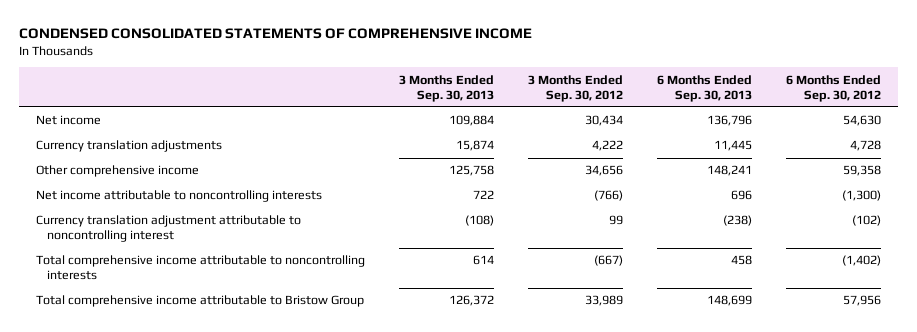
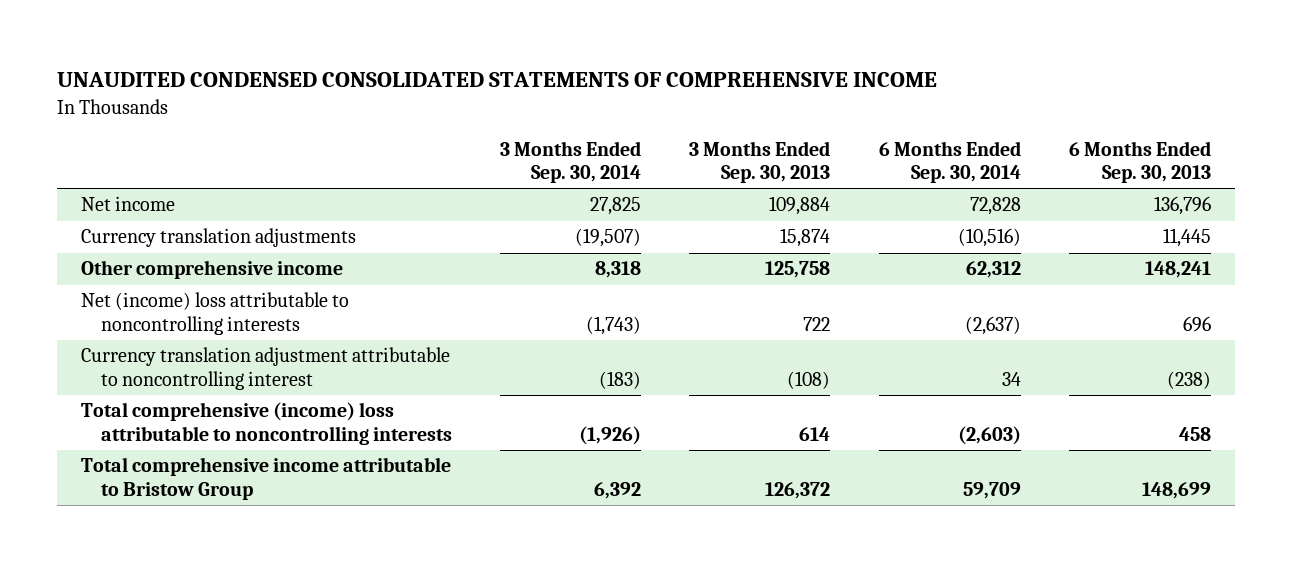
- CONDENSED CONSOLIDATED STATEMENTS OF COMPREHENSIVE INCOME
+ UNAUDITED CONDENSED CONSOLIDATED STATEMENTS OF COMPREHENSIVE INCOME
- | 3 Months Ended Sep. 30, 2013 | 3 Months Ended Sep. 30, 2012 | 6 Months Ended Sep. 30, 2013 | 6 Months Ended Sep. 30, 2012
+ | 3 Months Ended Sep. 30, 2014 | 3 Months Ended Sep. 30, 2013 | 6 Months Ended Sep. 30, 2014 | 6 Months Ended Sep. 30, 2013
- Net income attributable to noncontrolling interests | 722 | (766) | 696 | (1,300)
+ Net (income) loss attributable to noncontrolling interests | (1,743) | 722 | (2,637) | 696
- Total comprehensive income attributable to noncontrolling interests | 614 | (667) | 458 | (1,402)
+ Total comprehensive (income) loss attributable to noncontrolling interests | (1,926) | 614 | (2,603) | 458

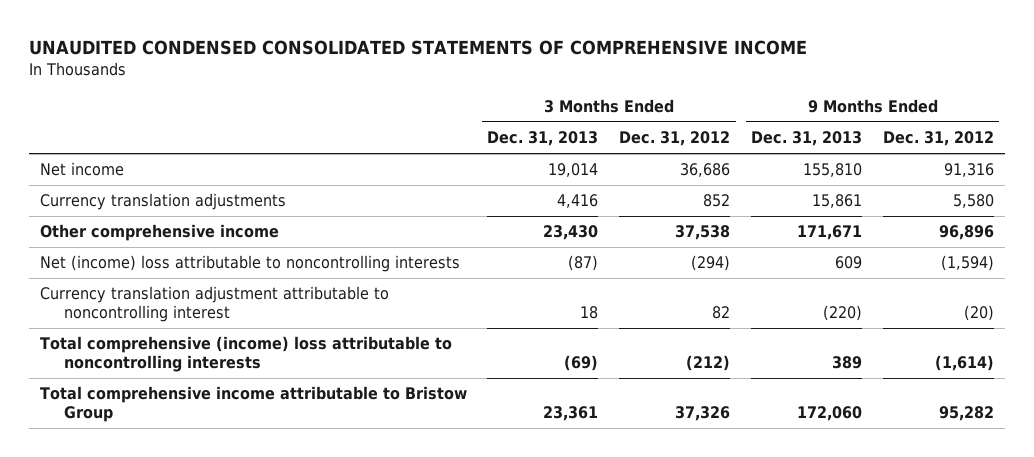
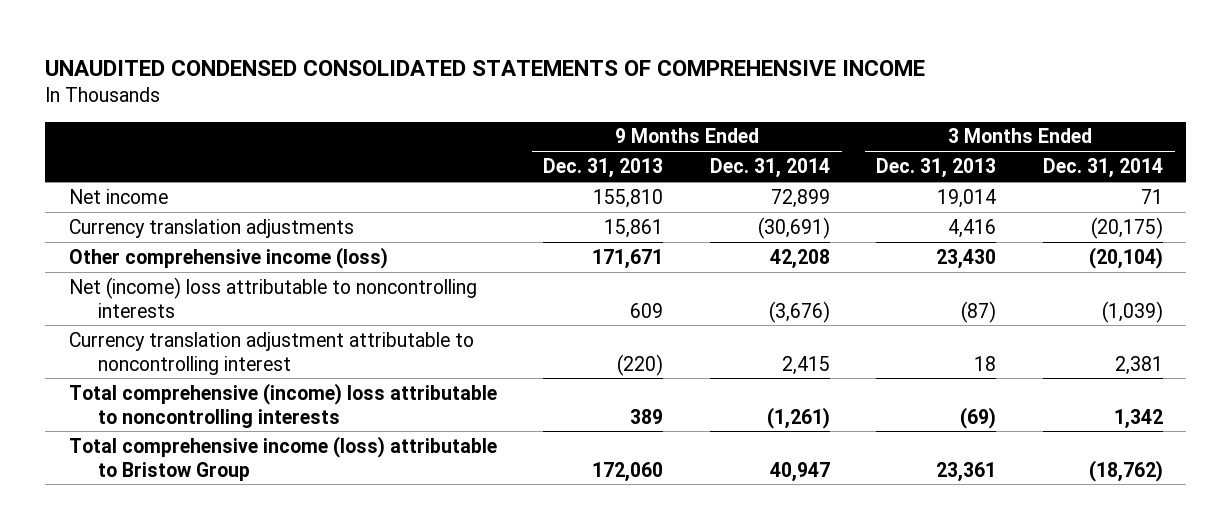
- | 3 Months Ended Dec. 31, 2013 | 3 Months Ended Dec. 31, 2012 | 9 Months Ended Dec. 31, 2013 | 9 Months Ended Dec. 31, 2012
+ | 9 Months Ended Dec. 31, 2013 | 9 Months Ended Dec. 31, 2014 | 3 Months Ended Dec. 31, 2013 | 3 Months Ended Dec. 31, 2014
- Other comprehensive income | 23,430 | 37,538 | 171,671 | 96,896
+ Other comprehensive income (loss) | 171,671 | 42,208 | 23,430 | (20,104)
- Total comprehensive income attributable to Bristow Group | 23,361 | 37,326 | 172,060 | 95,282
+ Total comprehensive income (loss) attributable to Bristow Group | 172,060 | 40,947 | 23,361 | (18,762)

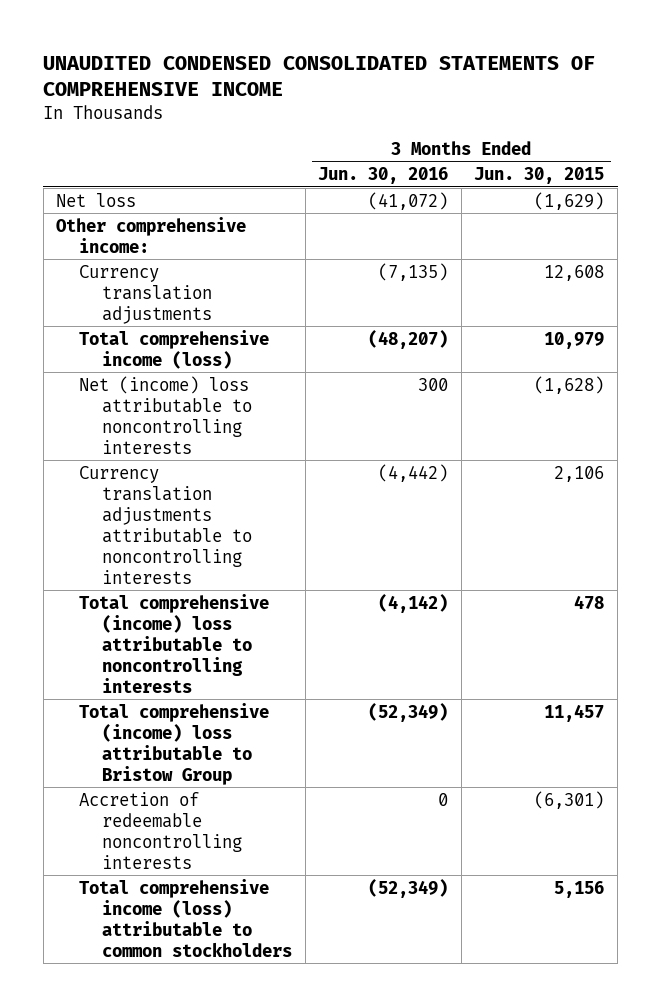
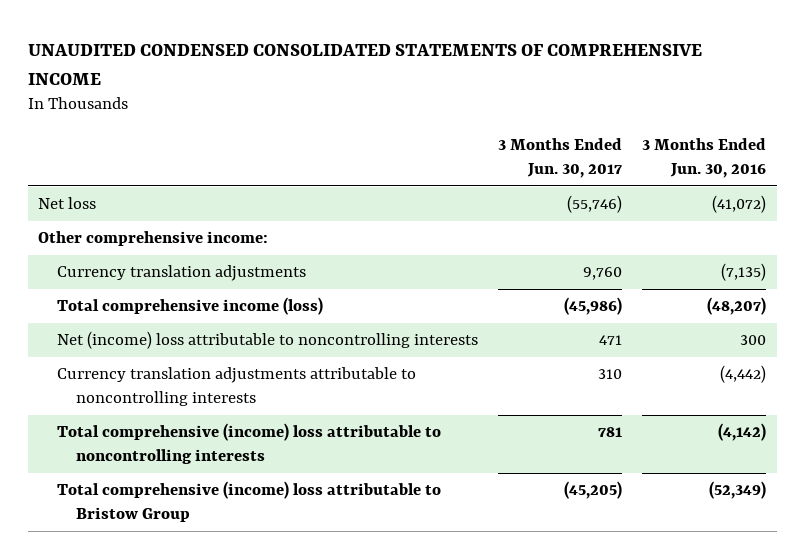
- | 3 Months Ended Jun. 30, 2016 | 3 Months Ended Jun. 30, 2015
+ | 3 Months Ended Jun. 30, 2017 | 3 Months Ended Jun. 30, 2016
- Accretion of redeemable noncontrolling interests | 0 | (6,301)
- Total comprehensive income (loss) attributable to common stockholders | (52,349) | 5,156

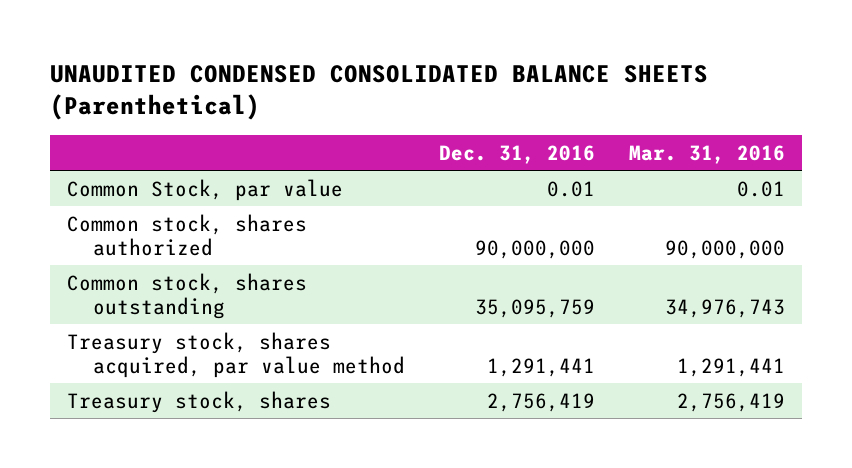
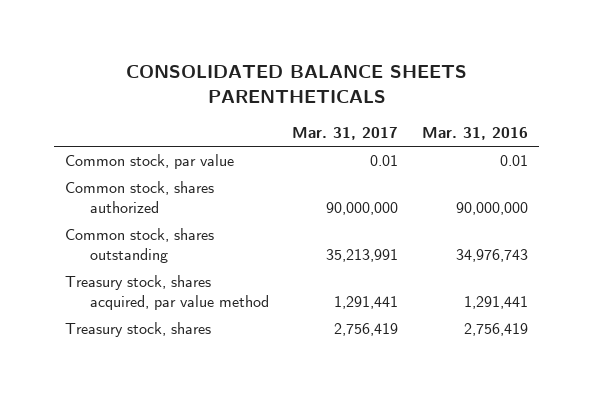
- UNAUDITED CONDENSED CONSOLIDATED BALANCE SHEETS (Parenthetical)
+ CONSOLIDATED BALANCE SHEETS PARENTHETICALS
- | Dec. 31, 2016 | Mar. 31, 2016
+ | Mar. 31, 2017 | Mar. 31, 2016
- Common Stock, par value | 0.01 | 0.01
+ Common stock, par value | 0.01 | 0.01

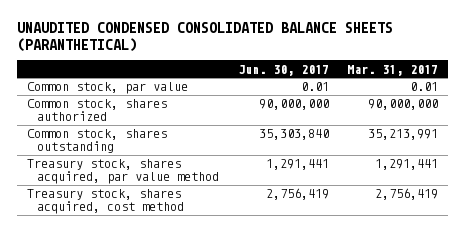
- CONSOLIDATED BALANCE SHEETS PARENTHETICALS
+ UNAUDITED CONDENSED CONSOLIDATED BALANCE SHEETS (PARANTHETICAL)
- | Mar. 31, 2017 | Mar. 31, 2016
+ | Jun. 30, 2017 | Mar. 31, 2017
- Treasury stock, shares | 2,756,419 | 2,756,419
+ Treasury stock, shares acquired, cost method | 2,756,419 | 2,756,419

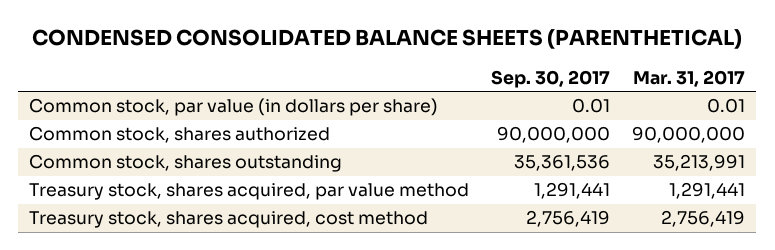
- UNAUDITED CONDENSED CONSOLIDATED BALANCE SHEETS (PARANTHETICAL)
+ CONDENSED CONSOLIDATED BALANCE SHEETS (PARENTHETICAL)
- | Jun. 30, 2017 | Mar. 31, 2017
+ | Sep. 30, 2017 | Mar. 31, 2017
- Common stock, par value | 0.01 | 0.01
+ Common stock, par value (in dollars per share) | 0.01 | 0.01

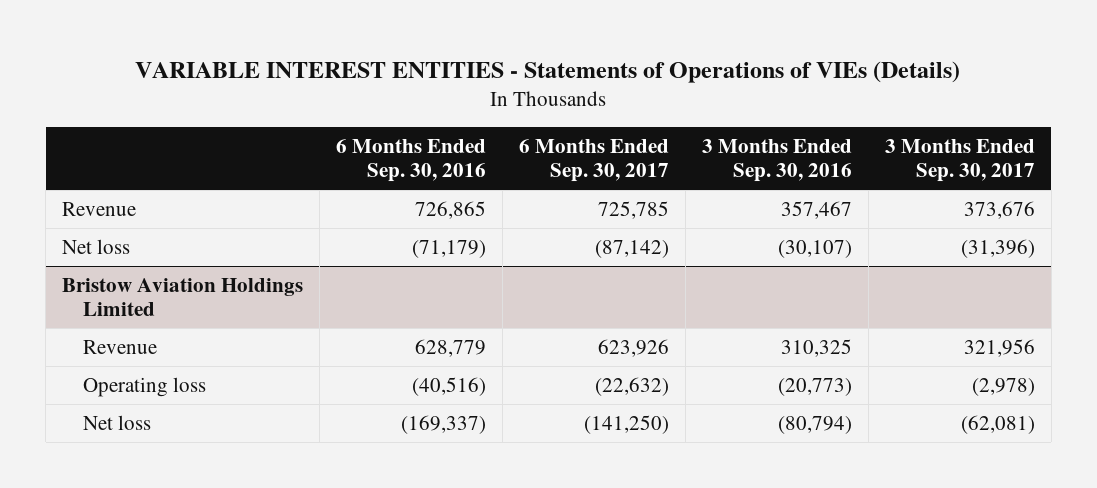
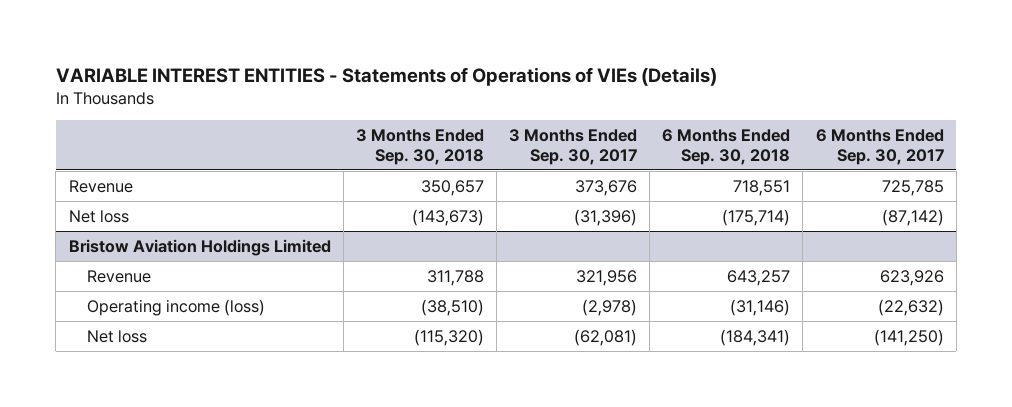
- | 6 Months Ended Sep. 30, 2016 | 6 Months Ended Sep. 30, 2017 | 3 Months Ended Sep. 30, 2016 | 3 Months Ended Sep. 30, 2017
+ | 3 Months Ended Sep. 30, 2018 | 3 Months Ended Sep. 30, 2017 | 6 Months Ended Sep. 30, 2018 | 6 Months Ended Sep. 30, 2017
@ Bristow Aviation Holdings Limited
- Operating loss | (40,516) | (22,632) | (20,773) | (2,978)
+ Operating income (loss) | (38,510) | (2,978) | (31,146) | (22,632)

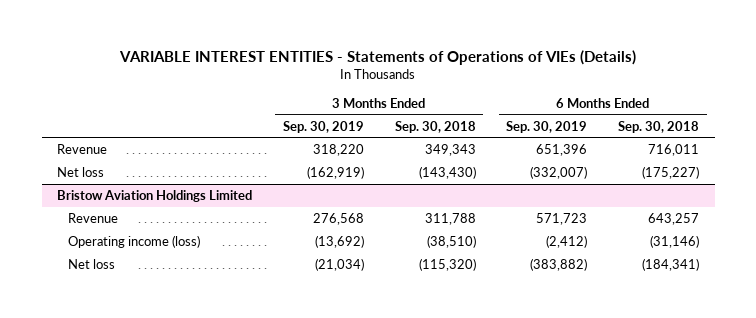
- | 3 Months Ended Sep. 30, 2018 | 3 Months Ended Sep. 30, 2017 | 6 Months Ended Sep. 30, 2018 | 6 Months Ended Sep. 30, 2017
+ | 3 Months Ended Sep. 30, 2019 | 3 Months Ended Sep. 30, 2018 | 6 Months Ended Sep. 30, 2019 | 6 Months Ended Sep. 30, 2018
- Revenue | 350,657 | 373,676 | 718,551 | 725,785
- Net loss | (143,673) | (31,396) | (175,714) | (87,142)
+ Revenue | 318,220 | 349,343 | 651,396 | 716,011
+ Net loss | (162,919) | (143,430) | (332,007) | (175,227)

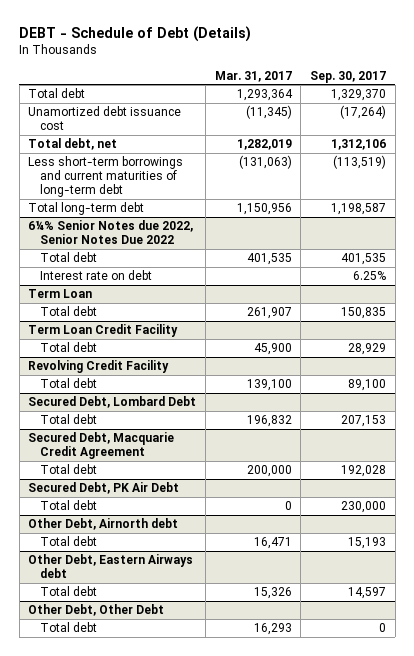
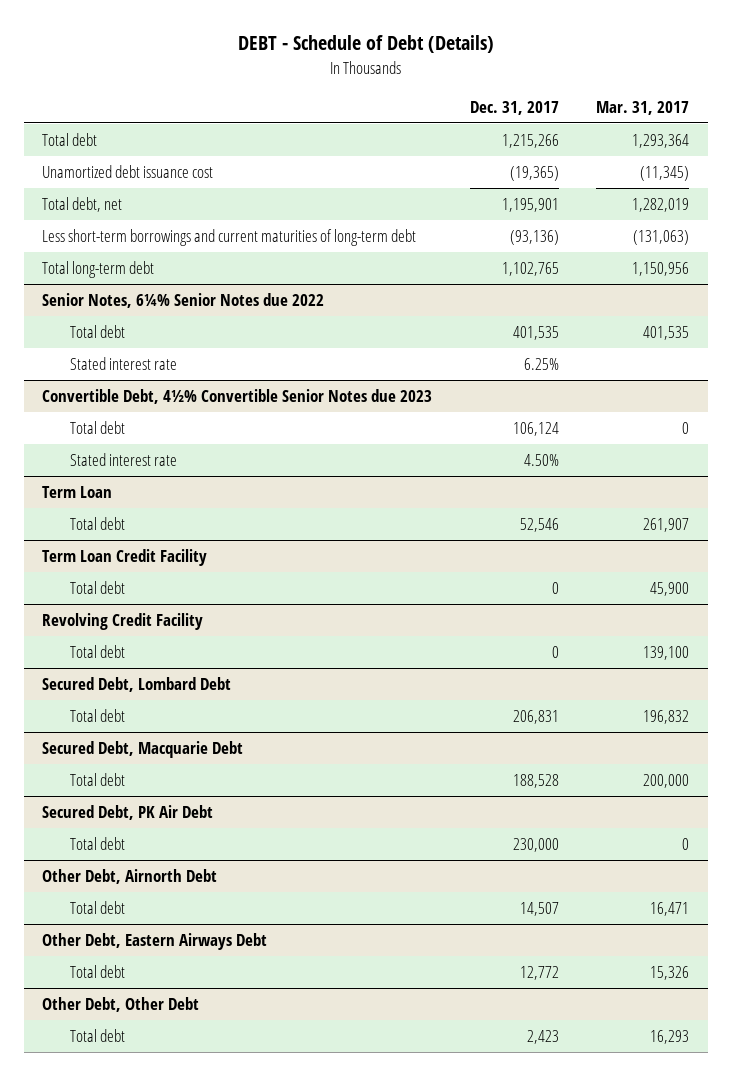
- | Mar. 31, 2017 | Sep. 30, 2017
+ | Dec. 31, 2017 | Mar. 31, 2017
- 6¼% Senior Notes due 2022, Senior Notes Due 2022
+ Senior Notes, 6¼% Senior Notes due 2022
- Interest rate on debt | | 6.25%
+ Stated interest rate | 6.25% |
+ Convertible Debt, 4½% Convertible Senior Notes due 2023
+ Total debt | 106,124 | 0
+ Stated interest rate | 4.50% |
- Secured Debt, Macquarie Credit Agreement
+ Secured Debt, Macquarie Debt
- Other Debt, Airnorth debt
+ Other Debt, Airnorth Debt
- Other Debt, Eastern Airways debt
+ Other Debt, Eastern Airways Debt

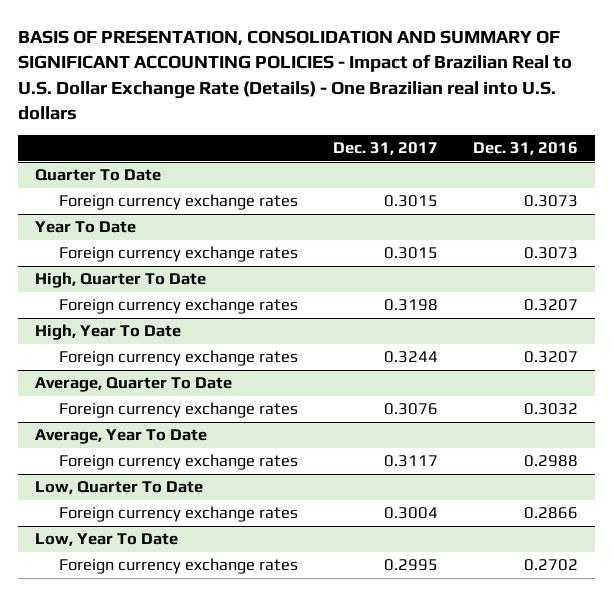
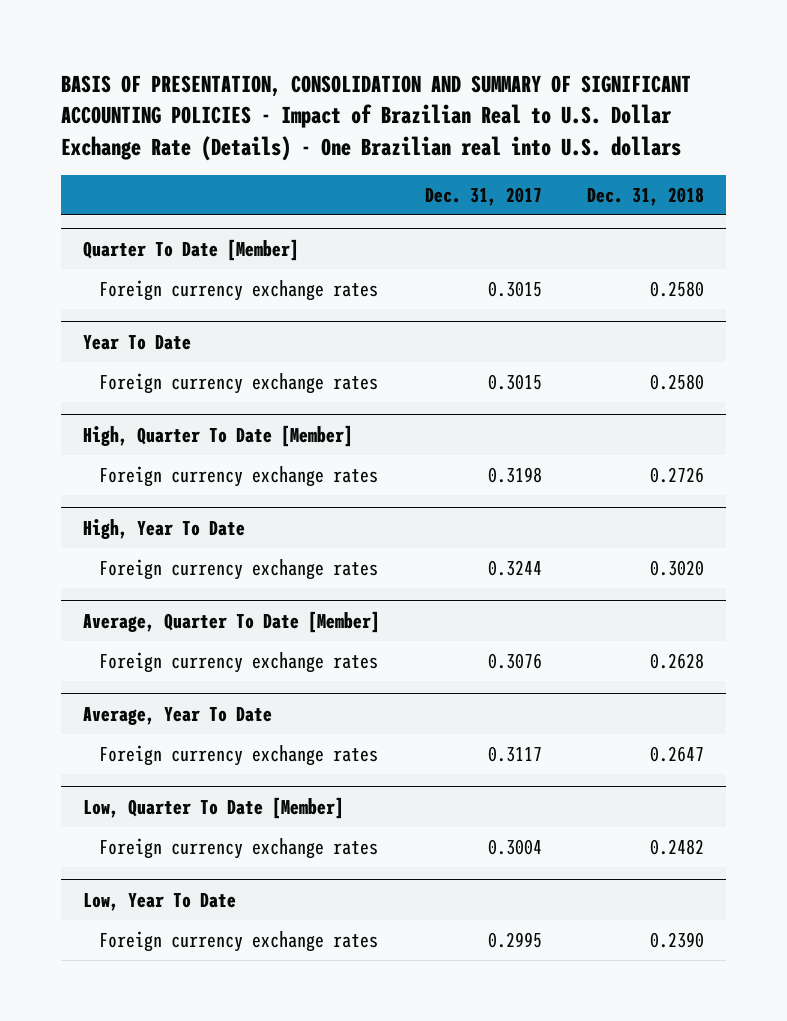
- | Dec. 31, 2017 | Dec. 31, 2016
+ | Dec. 31, 2017 | Dec. 31, 2018
- Quarter To Date
+ Quarter To Date [Member]
- High, Quarter To Date
+ High, Quarter To Date [Member]
- Average, Quarter To Date
+ Average, Quarter To Date [Member]
- Low, Quarter To Date
+ Low, Quarter To Date [Member]

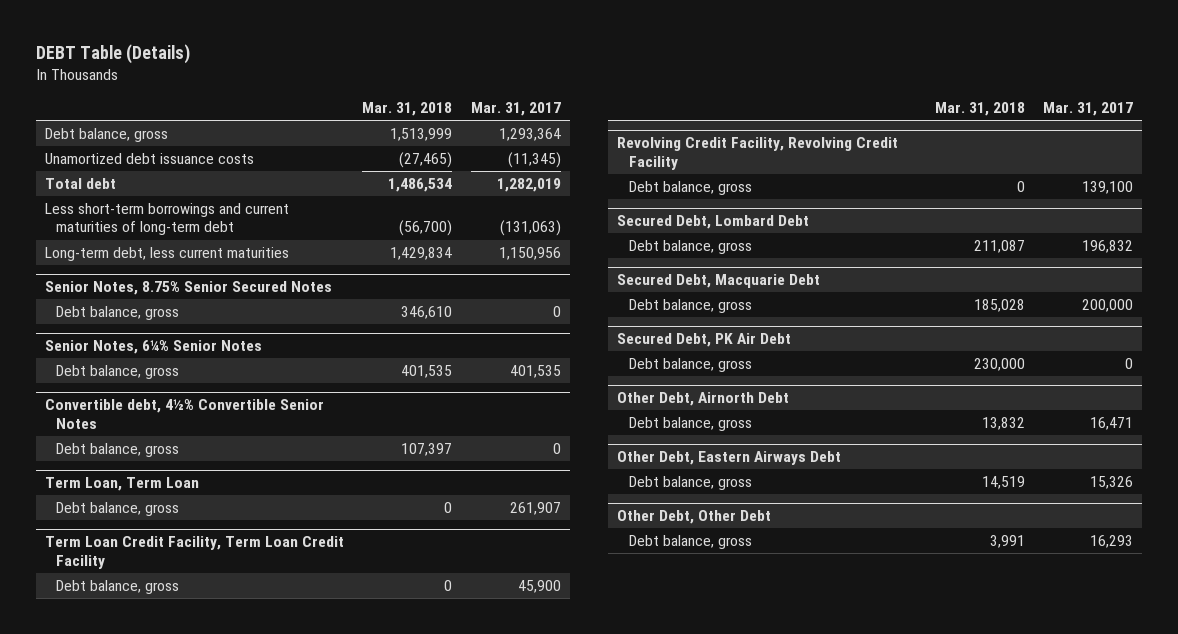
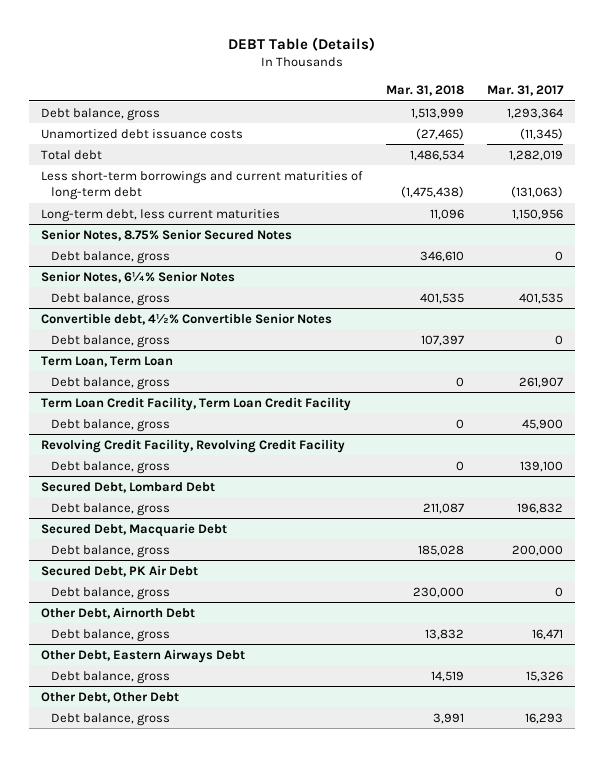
- Less short-term borrowings and current maturities of long-term debt | (56,700) | (131,063)
- Long-term debt, less current maturities | 1,429,834 | 1,150,956
+ Less short-term borrowings and current maturities of long-term debt | (1,475,438) | (131,063)
+ Long-term debt, less current maturities | 11,096 | 1,150,956

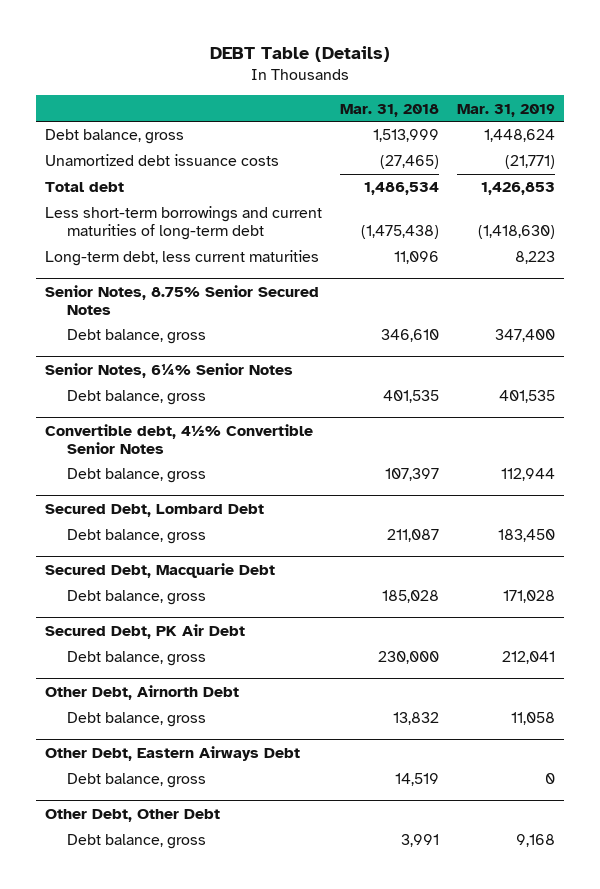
- | Mar. 31, 2018 | Mar. 31, 2017
+ | Mar. 31, 2018 | Mar. 31, 2019
- Term Loan, Term Loan
- Debt balance, gross | 0 | 261,907
- Term Loan Credit Facility, Term Loan Credit Facility
- Debt balance, gross | 0 | 45,900
- Revolving Credit Facility, Revolving Credit Facility
- Debt balance, gross | 0 | 139,100

